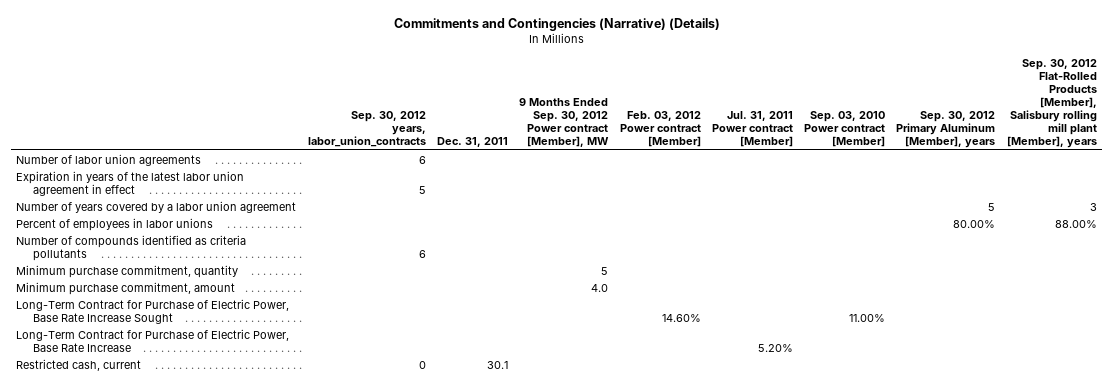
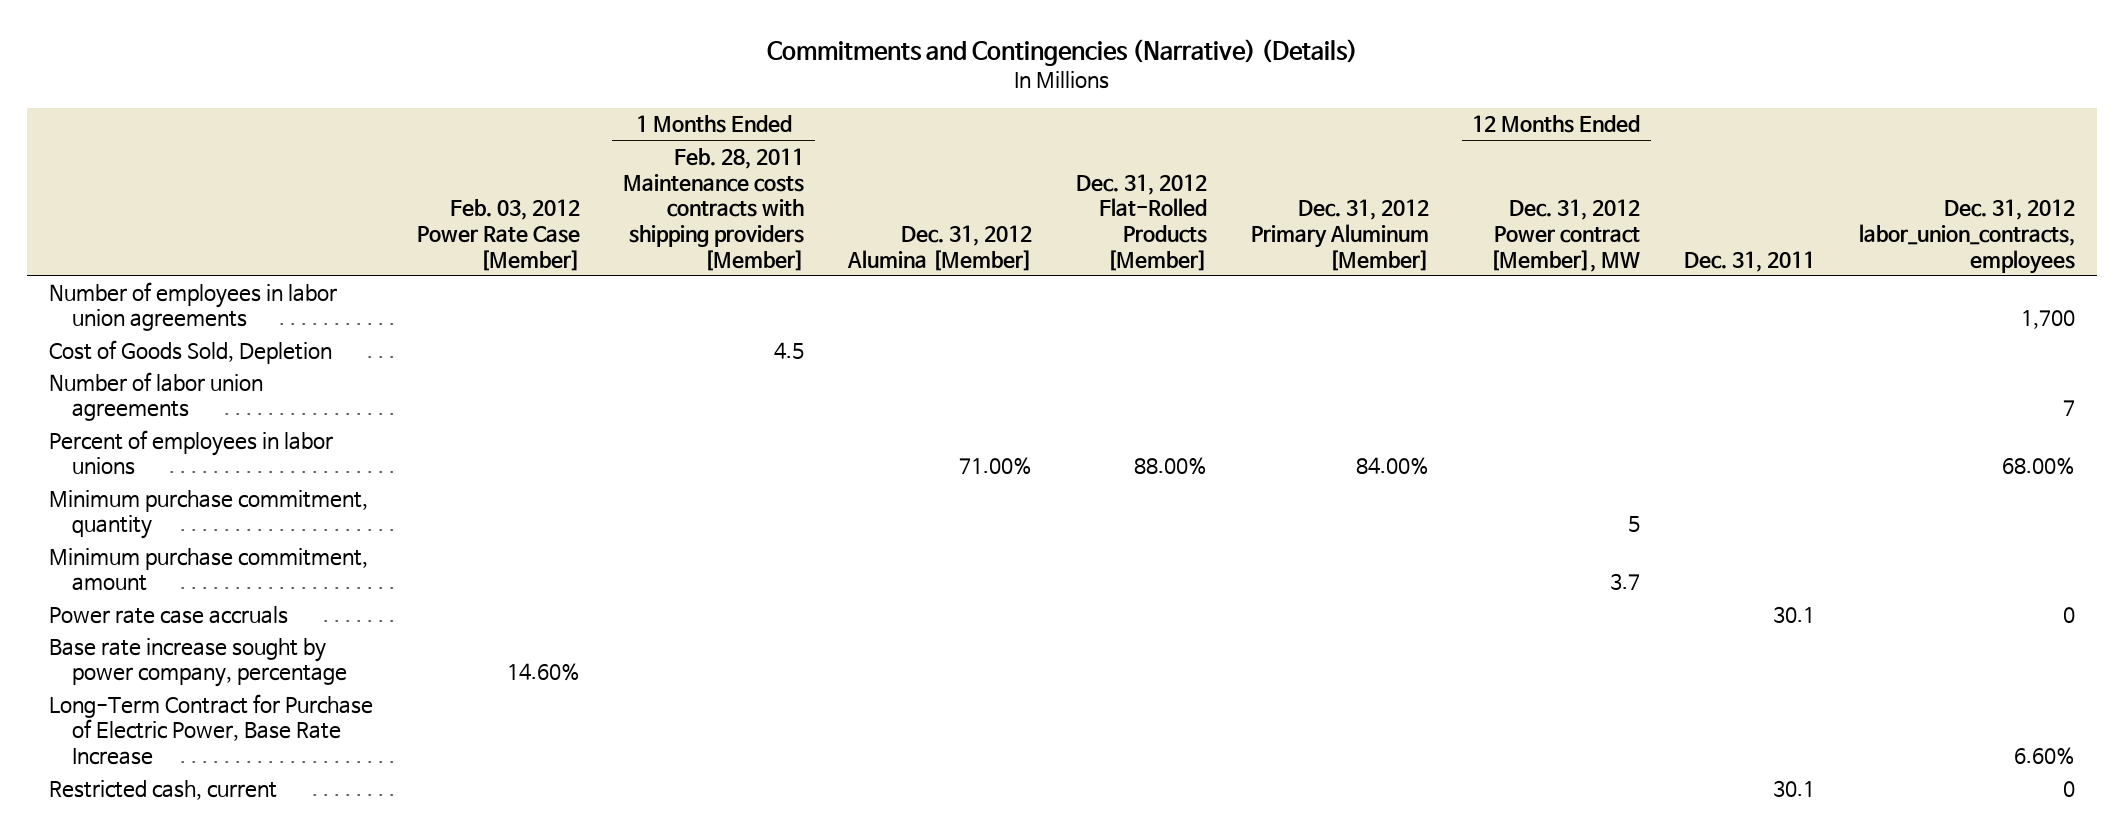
- | Sep. 30, 2012 years, labor_union_contracts | Dec. 31, 2011 | 9 Months Ended Sep. 30, 2012 Power contract [Member], MW | Feb. 03, 2012 Power contract [Member] | Jul. 31, 2011 Power contract [Member] | Sep. 03, 2010 Power contract [Member] | Sep. 30, 2012 Primary Aluminum [Member], years | Sep. 30, 2012 Flat-Rolled Products [Member], Salisbury rolling mill plant [Member], years
+ | Feb. 03, 2012 Power Rate Case [Member] | 1 Months Ended Feb. 28, 2011 Maintenance costs contracts with shipping providers [Member] | Dec. 31, 2012 Alumina [Member] | Dec. 31, 2012 Flat-Rolled Products [Member] | Dec. 31, 2012 Primary Aluminum [Member] | 12 Months Ended Dec. 31, 2012 Power contract [Member], MW | Dec. 31, 2011 | Dec. 31, 2012 labor_union_contracts, employees
+ Number of employees in labor union agreements | | | | | | | | 1,700
+ Cost of Goods Sold, Depletion | | 4.5 | | | | | |
- Expiration in years of the latest labor union agreement in effect | 5 | | | | | | |
- Number of years covered by a labor union agreement | | | | | | | 5 | 3
- Number of compounds identified as criteria pollutants | 6 | | | | | | |
- Long-Term Contract for Purchase of Electric Power, Base Rate Increase Sought | | | | 14.60% | | 11.00% | |
+ Power rate case accruals | | | | | | | 30.1 | 0
+ Base rate increase sought by power company, percentage | 14.60% | | | | | | |

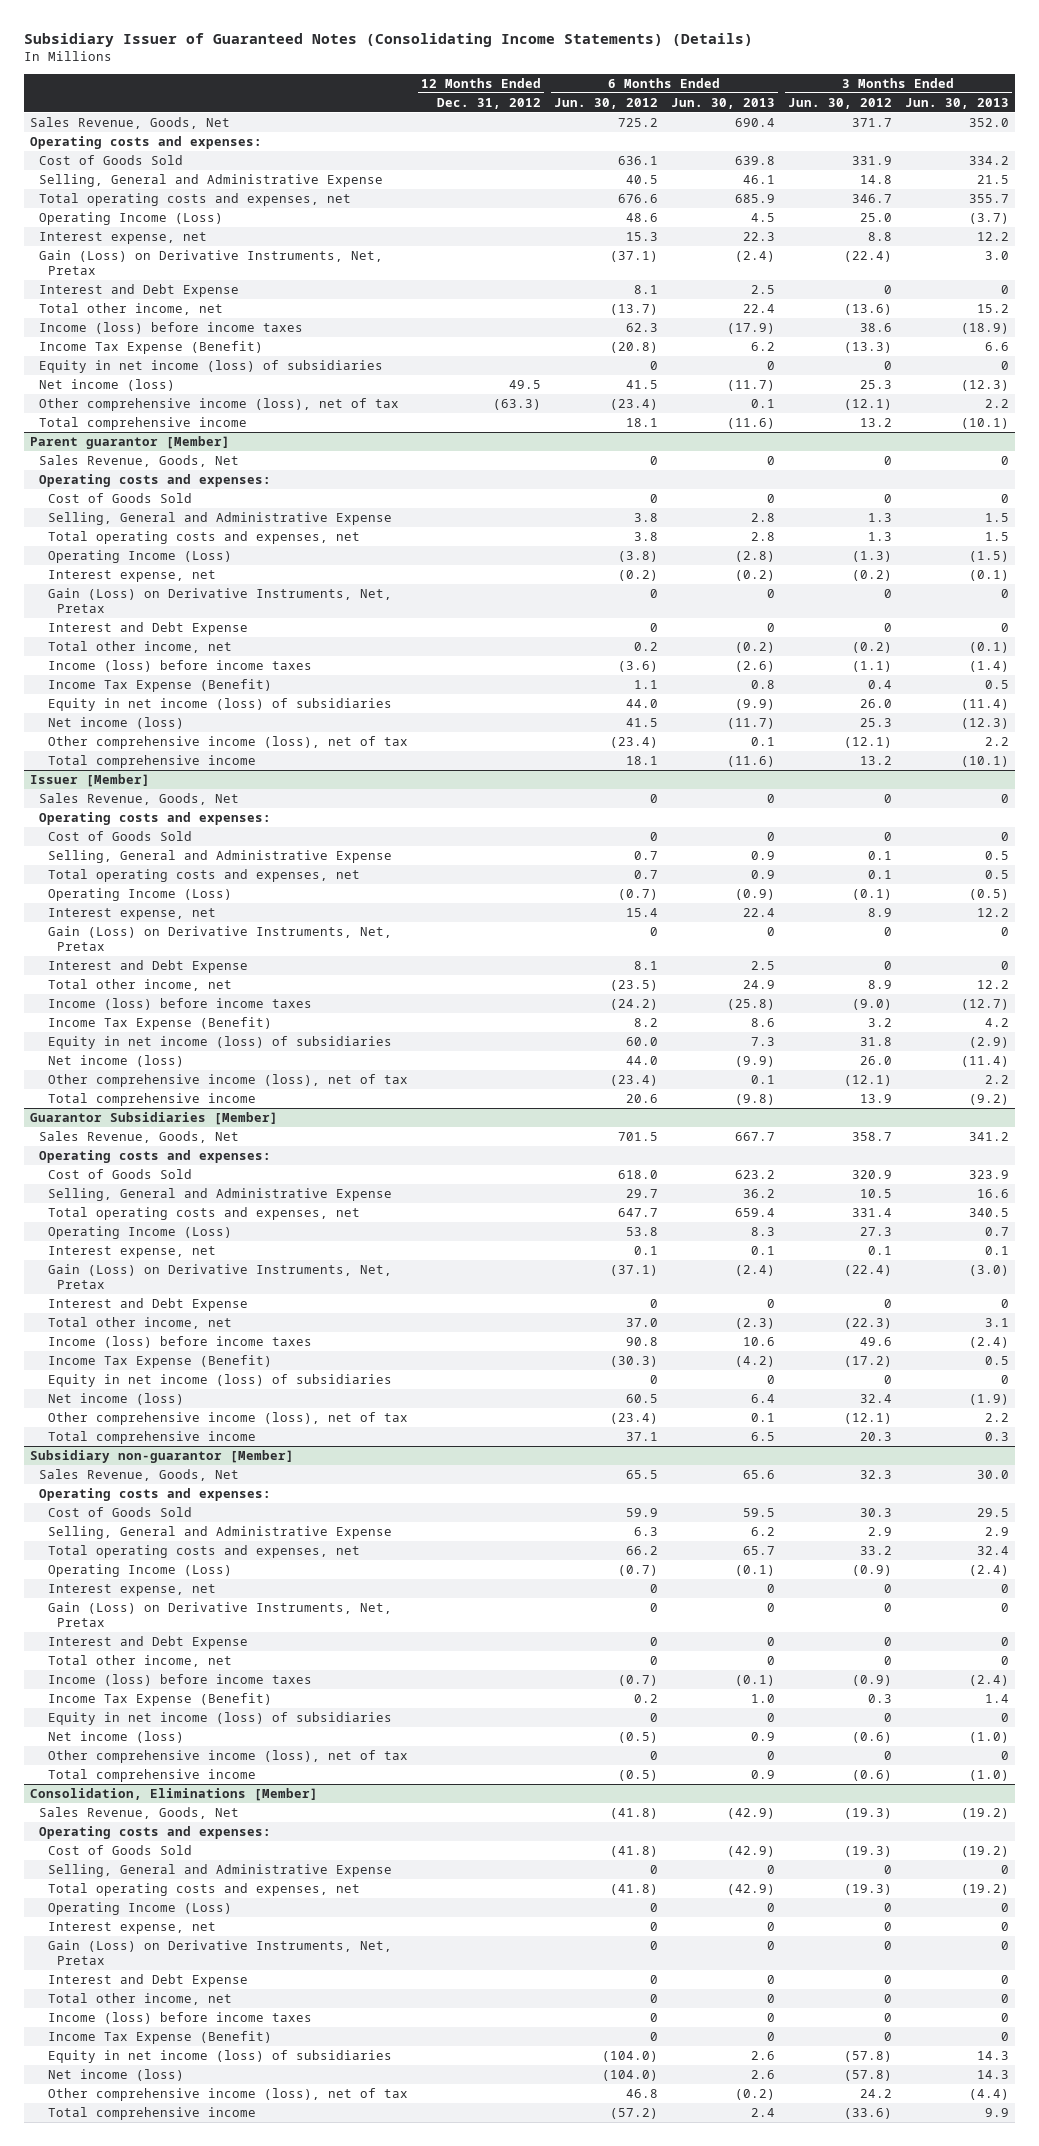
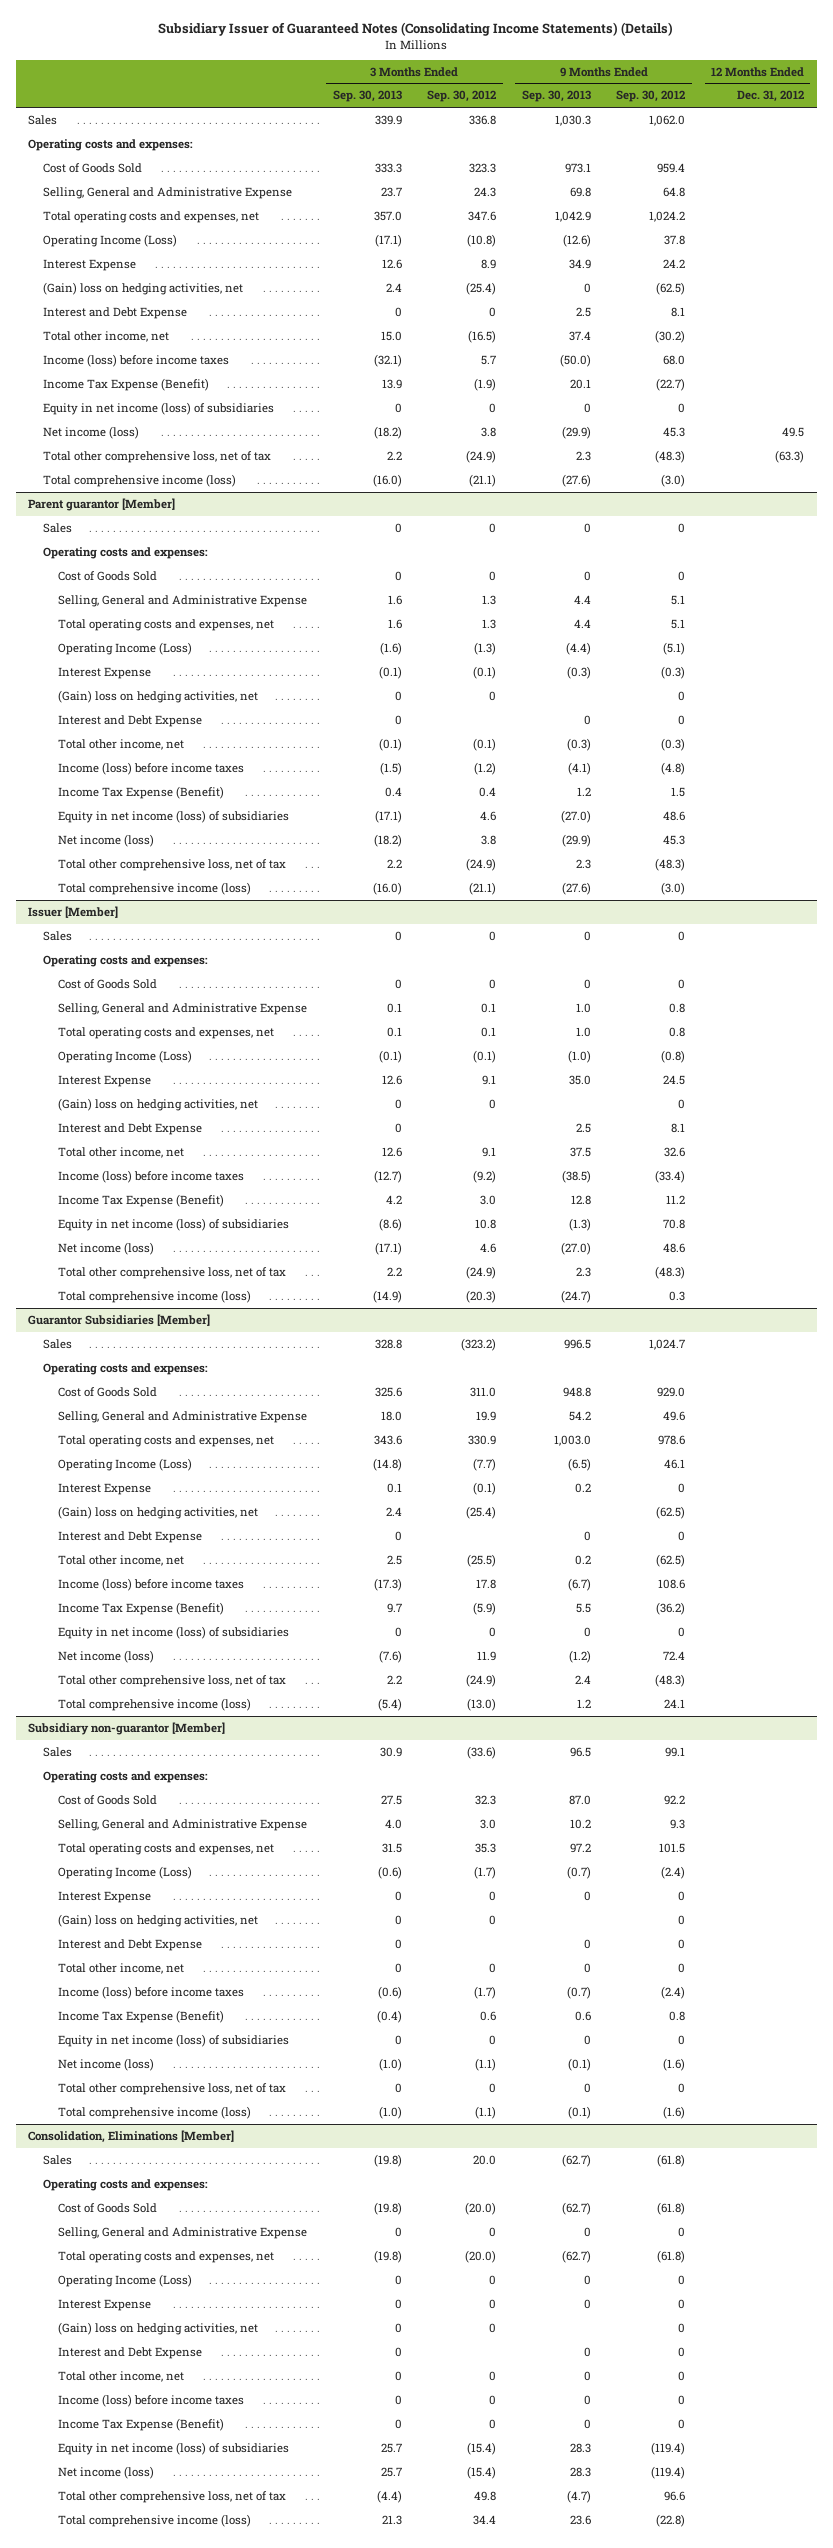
- | 12 Months Ended Dec. 31, 2012 | 6 Months Ended Jun. 30, 2012 | 6 Months Ended Jun. 30, 2013 | 3 Months Ended Jun. 30, 2012 | 3 Months Ended Jun. 30, 2013
+ | 3 Months Ended Sep. 30, 2013 | 3 Months Ended Sep. 30, 2012 | 9 Months Ended Sep. 30, 2013 | 9 Months Ended Sep. 30, 2012 | 12 Months Ended Dec. 31, 2012
- Sales Revenue, Goods, Net | | 725.2 | 690.4 | 371.7 | 352.0
+ Sales | 339.9 | 336.8 | 1,030.3 | 1,062.0 |
- Interest expense, net | | 15.3 | 22.3 | 8.8 | 12.2
- Gain (Loss) on Derivative Instruments, Net, Pretax | | (37.1) | (2.4) | (22.4) | 3.0
+ Interest Expense | 12.6 | 8.9 | 34.9 | 24.2 |
+ (Gain) loss on hedging activities, net | 2.4 | (25.4) | 0 | (62.5) |
- Other comprehensive income (loss), net of tax | (63.3) | (23.4) | 0.1 | (12.1) | 2.2
- Total comprehensive income | | 18.1 | (11.6) | 13.2 | (10.1)
+ Total other comprehensive loss, net of tax | 2.2 | (24.9) | 2.3 | (48.3) | (63.3)
+ Total comprehensive income (loss) | (16.0) | (21.1) | (27.6) | (3.0) |
@ Parent guarantor [Member]
- Sales Revenue, Goods, Net | | 0 | 0 | 0 | 0
+ Sales | 0 | 0 | 0 | 0 |
- Interest expense, net | | (0.2) | (0.2) | (0.2) | (0.1)
- Gain (Loss) on Derivative Instruments, Net, Pretax | | 0 | 0 | 0 | 0
+ Interest Expense | (0.1) | (0.1) | (0.3) | (0.3) |
+ (Gain) loss on hedging activities, net | 0 | 0 | | 0 |
- Other comprehensive income (loss), net of tax | | (23.4) | 0.1 | (12.1) | 2.2
- Total comprehensive income | | 18.1 | (11.6) | 13.2 | (10.1)
+ Total other comprehensive loss, net of tax | 2.2 | (24.9) | 2.3 | (48.3) |
+ Total comprehensive income (loss) | (16.0) | (21.1) | (27.6) | (3.0) |
@ Issuer [Member]
- Sales Revenue, Goods, Net | | 0 | 0 | 0 | 0
+ Sales | 0 | 0 | 0 | 0 |
- Interest expense, net | | 15.4 | 22.4 | 8.9 | 12.2
- Gain (Loss) on Derivative Instruments, Net, Pretax | | 0 | 0 | 0 | 0
+ Interest Expense | 12.6 | 9.1 | 35.0 | 24.5 |
+ (Gain) loss on hedging activities, net | 0 | 0 | | 0 |
- Other comprehensive income (loss), net of tax | | (23.4) | 0.1 | (12.1) | 2.2
- Total comprehensive income | | 20.6 | (9.8) | 13.9 | (9.2)
+ Total other comprehensive loss, net of tax | 2.2 | (24.9) | 2.3 | (48.3) |
+ Total comprehensive income (loss) | (14.9) | (20.3) | (24.7) | 0.3 |
@ Guarantor Subsidiaries [Member]
- Sales Revenue, Goods, Net | | 701.5 | 667.7 | 358.7 | 341.2
+ Sales | 328.8 | (323.2) | 996.5 | 1,024.7 |
- Interest expense, net | | 0.1 | 0.1 | 0.1 | 0.1
- Gain (Loss) on Derivative Instruments, Net, Pretax | | (37.1) | (2.4) | (22.4) | (3.0)
+ Interest Expense | 0.1 | (0.1) | 0.2 | 0 |
+ (Gain) loss on hedging activities, net | 2.4 | (25.4) | | (62.5) |
- Other comprehensive income (loss), net of tax | | (23.4) | 0.1 | (12.1) | 2.2
- Total comprehensive income | | 37.1 | 6.5 | 20.3 | 0.3
+ Total other comprehensive loss, net of tax | 2.2 | (24.9) | 2.4 | (48.3) |
+ Total comprehensive income (loss) | (5.4) | (13.0) | 1.2 | 24.1 |
@ Subsidiary non-guarantor [Member]
- Sales Revenue, Goods, Net | | 65.5 | 65.6 | 32.3 | 30.0
+ Sales | 30.9 | (33.6) | 96.5 | 99.1 |
- Interest expense, net | | 0 | 0 | 0 | 0
- Gain (Loss) on Derivative Instruments, Net, Pretax | | 0 | 0 | 0 | 0
+ Interest Expense | 0 | 0 | 0 | 0 |
+ (Gain) loss on hedging activities, net | 0 | 0 | | 0 |
- Other comprehensive income (loss), net of tax | | 0 | 0 | 0 | 0
- Total comprehensive income | | (0.5) | 0.9 | (0.6) | (1.0)
+ Total other comprehensive loss, net of tax | 0 | 0 | 0 | 0 |
+ Total comprehensive income (loss) | (1.0) | (1.1) | (0.1) | (1.6) |
@ Consolidation, Eliminations [Member]
- Sales Revenue, Goods, Net | | (41.8) | (42.9) | (19.3) | (19.2)
+ Sales | (19.8) | 20.0 | (62.7) | (61.8) |
- Interest expense, net | | 0 | 0 | 0 | 0
- Gain (Loss) on Derivative Instruments, Net, Pretax | | 0 | 0 | 0 | 0
+ Interest Expense | 0 | 0 | 0 | 0 |
+ (Gain) loss on hedging activities, net | 0 | 0 | | 0 |
- Other comprehensive income (loss), net of tax | | 46.8 | (0.2) | 24.2 | (4.4)
- Total comprehensive income | | (57.2) | 2.4 | (33.6) | 9.9
+ Total other comprehensive loss, net of tax | (4.4) | 49.8 | (4.7) | 96.6 |
+ Total comprehensive income (loss) | 21.3 | 34.4 | 23.6 | (22.8) |

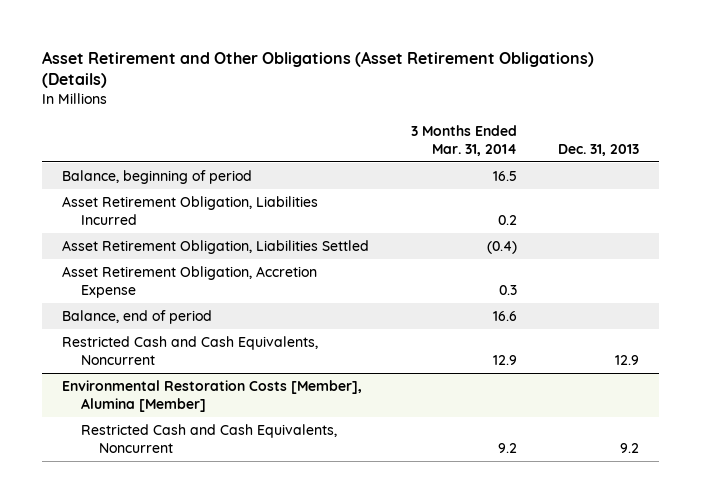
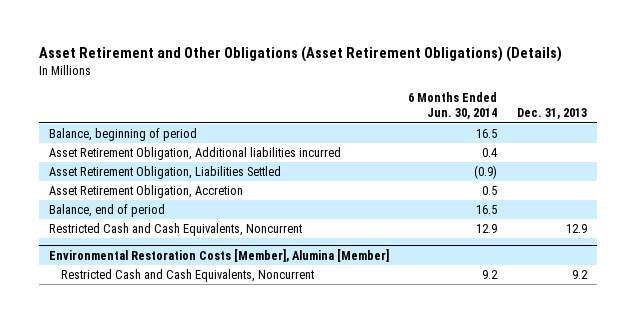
- | 3 Months Ended Mar. 31, 2014 | Dec. 31, 2013
+ | 6 Months Ended Jun. 30, 2014 | Dec. 31, 2013
- Asset Retirement Obligation, Liabilities Incurred | 0.2 |
+ Asset Retirement Obligation, Additional liabilities incurred | 0.4 |
- Asset Retirement Obligation, Accretion Expense | 0.3 |
+ Asset Retirement Obligation, Accretion | 0.5 |

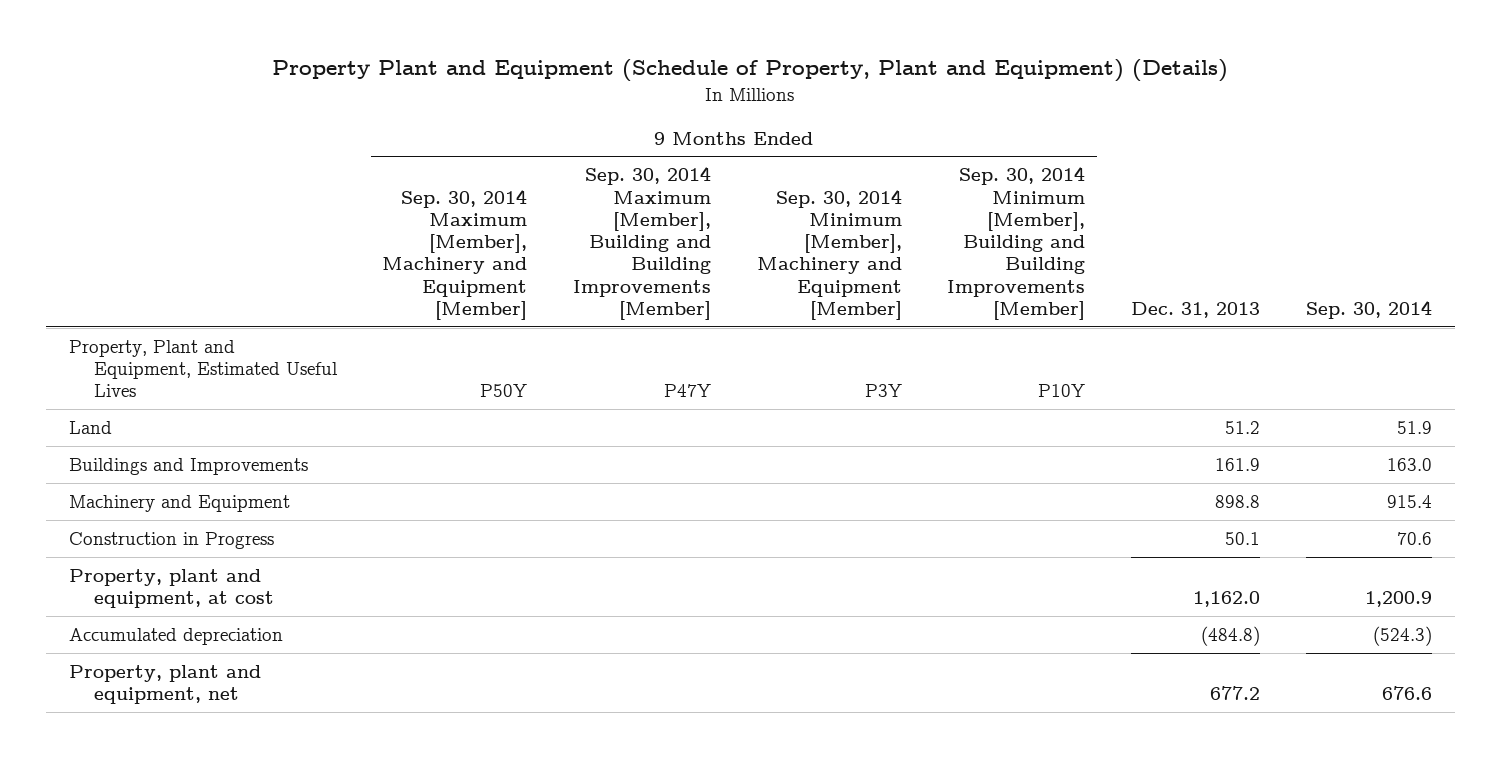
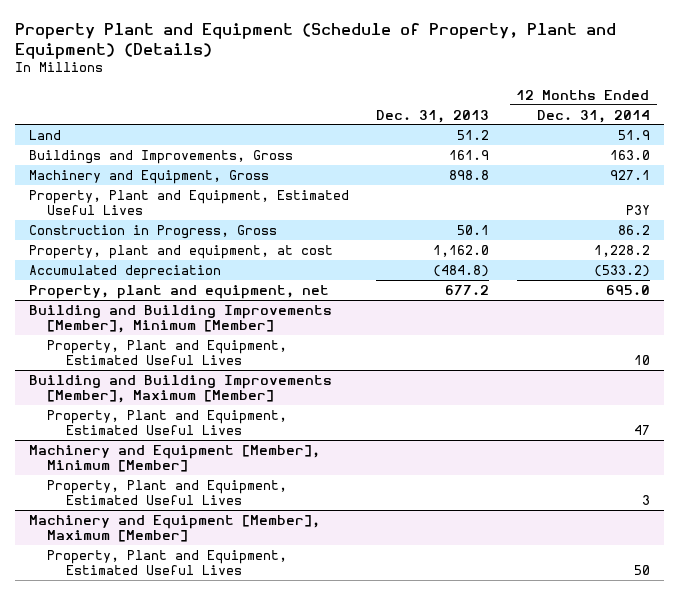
- | 9 Months Ended Sep. 30, 2014 Maximum [Member], Machinery and Equipment [Member] | 9 Months Ended Sep. 30, 2014 Maximum [Member], Building and Building Improvements [Member] | 9 Months Ended Sep. 30, 2014 Minimum [Member], Machinery and Equipment [Member] | 9 Months Ended Sep. 30, 2014 Minimum [Member], Building and Building Improvements [Member] | Dec. 31, 2013 | Sep. 30, 2014
+ | Dec. 31, 2013 | 12 Months Ended Dec. 31, 2014
- Buildings and Improvements | | | | | 161.9 | 163.0
- Machinery and Equipment | | | | | 898.8 | 915.4
- Construction in Progress | | | | | 50.1 | 70.6
+ Buildings and Improvements, Gross | 161.9 | 163.0
+ Machinery and Equipment, Gross | 898.8 | 927.1
moved down: Property, Plant and Equipment, Estimated Useful Lives | | P3Y
+ Construction in Progress, Gross | 50.1 | 86.2
+ Building and Building Improvements [Member], Minimum [Member]
+ Property, Plant and Equipment, Estimated Useful Lives | | 10
+ Building and Building Improvements [Member], Maximum [Member]
+ Property, Plant and Equipment, Estimated Useful Lives | | 47
+ Machinery and Equipment [Member], Minimum [Member]
+ Property, Plant and Equipment, Estimated Useful Lives | | 3
+ Machinery and Equipment [Member], Maximum [Member]
+ Property, Plant and Equipment, Estimated Useful Lives | | 50

